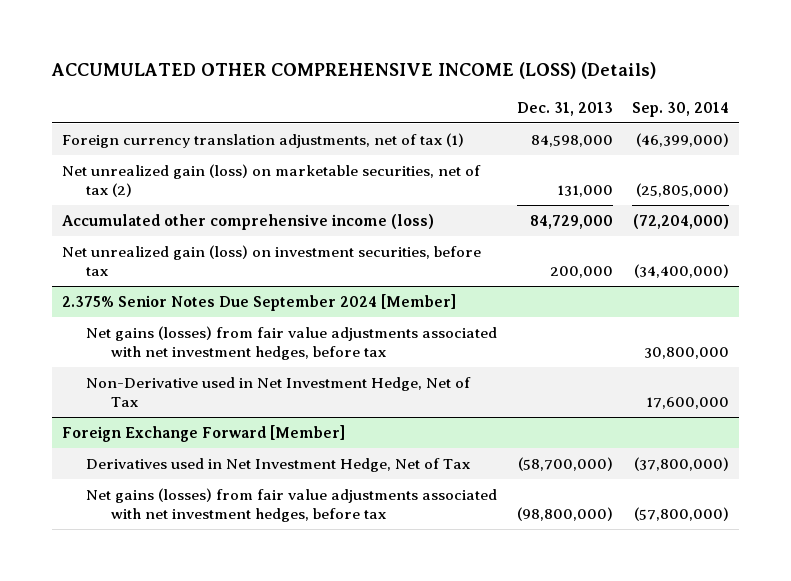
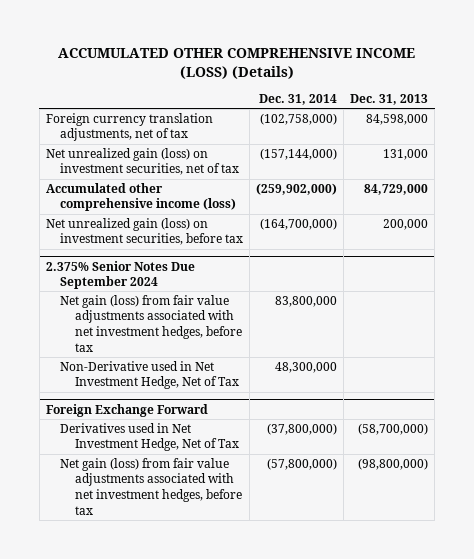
- | Dec. 31, 2013 | Sep. 30, 2014
+ | Dec. 31, 2014 | Dec. 31, 2013
- Foreign currency translation adjustments, net of tax (1) | 84,598,000 | (46,399,000)
- Net unrealized gain (loss) on marketable securities, net of tax (2) | 131,000 | (25,805,000)
+ Foreign currency translation adjustments, net of tax | (102,758,000) | 84,598,000
+ Net unrealized gain (loss) on investment securities, net of tax | (157,144,000) | 131,000
- 2.375% Senior Notes Due September 2024 [Member]
- Net gains (losses) from fair value adjustments associated with net investment hedges, before tax | | 30,800,000
+ 2.375% Senior Notes Due September 2024
+ Net gain (loss) from fair value adjustments associated with net investment hedges, before tax | 83,800,000 |
- Foreign Exchange Forward [Member]
+ Foreign Exchange Forward
- Net gains (losses) from fair value adjustments associated with net investment hedges, before tax | (98,800,000) | (57,800,000)
+ Net gain (loss) from fair value adjustments associated with net investment hedges, before tax | (57,800,000) | (98,800,000)

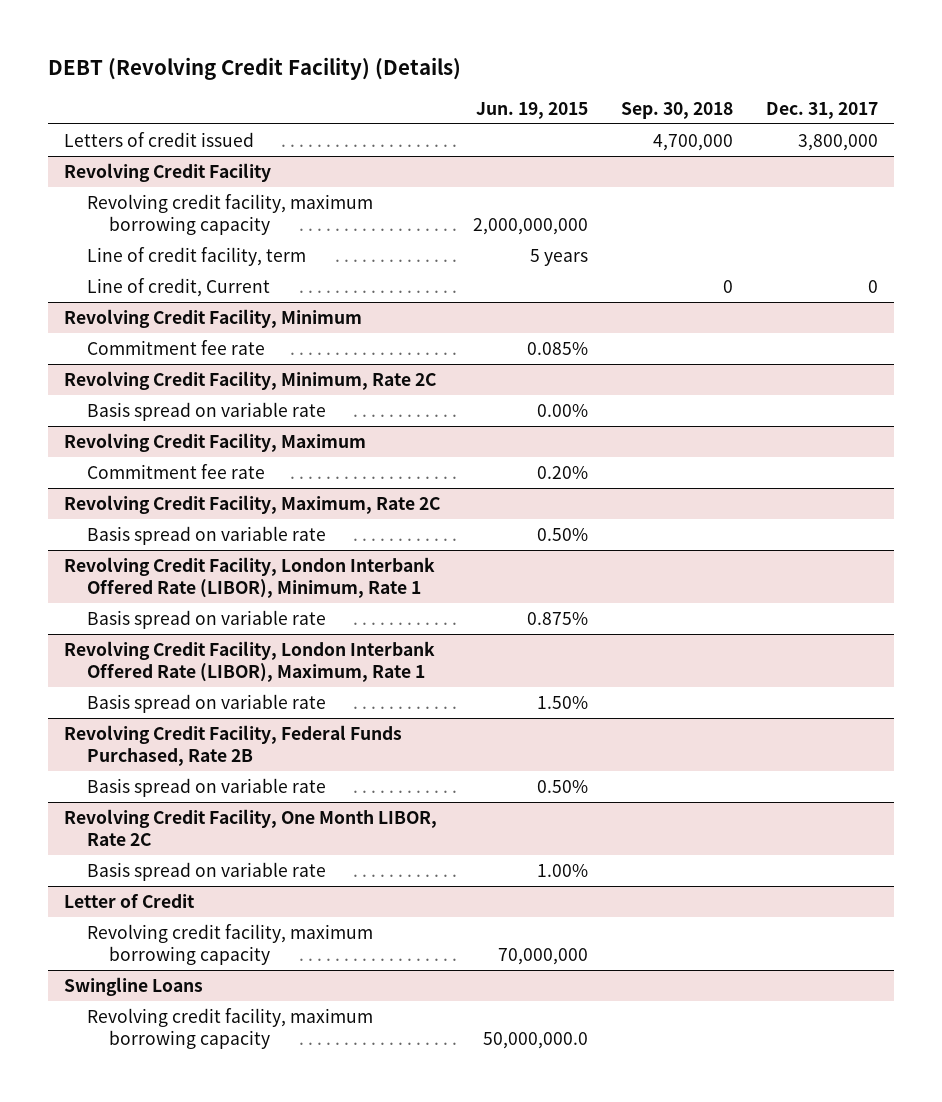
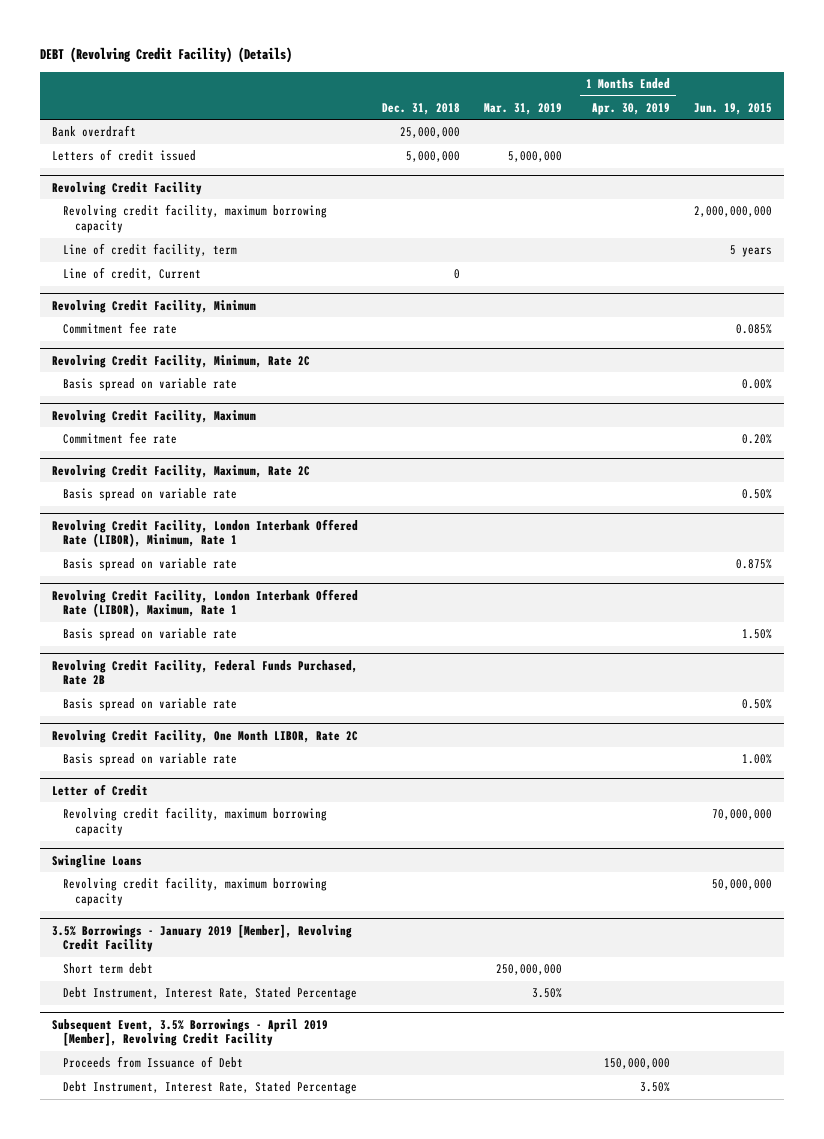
- | Jun. 19, 2015 | Sep. 30, 2018 | Dec. 31, 2017
+ | Dec. 31, 2018 | Mar. 31, 2019 | 1 Months Ended Apr. 30, 2019 | Jun. 19, 2015
+ Bank overdraft | 25,000,000 | | |
@ Swingline Loans
- Revolving credit facility, maximum borrowing capacity | 50,000,000.0 | |
+ Revolving credit facility, maximum borrowing capacity | | | | 50,000,000
+ 3.5% Borrowings - January 2019 [Member], Revolving Credit Facility
+ Short term debt | | 250,000,000 | |
+ Debt Instrument, Interest Rate, Stated Percentage | | 3.50% | |
+ Subsequent Event, 3.5% Borrowings - April 2019 [Member], Revolving Credit Facility
+ Proceeds from Issuance of Debt | | | 150,000,000 |
+ Debt Instrument, Interest Rate, Stated Percentage | | | 3.50% |

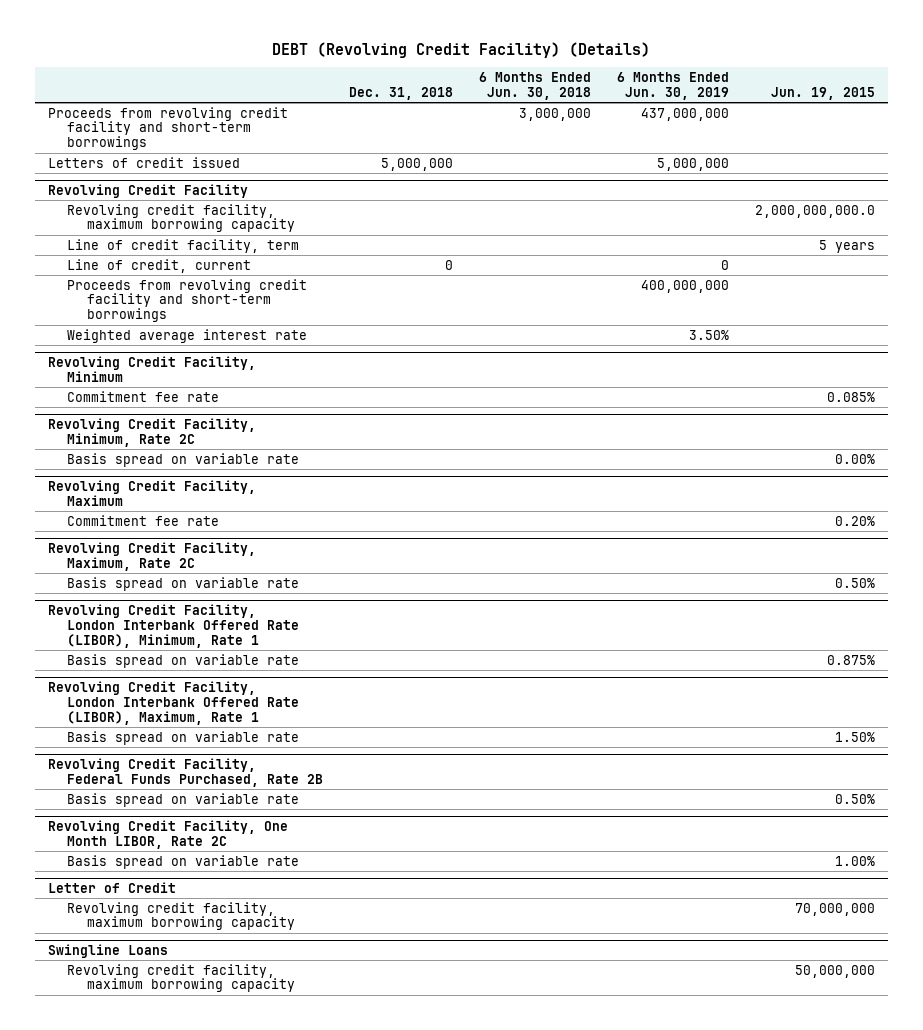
- | Dec. 31, 2018 | Mar. 31, 2019 | 1 Months Ended Apr. 30, 2019 | Jun. 19, 2015
+ | Dec. 31, 2018 | 6 Months Ended Jun. 30, 2018 | 6 Months Ended Jun. 30, 2019 | Jun. 19, 2015
- Bank overdraft | 25,000,000 | | |
+ Proceeds from revolving credit facility and short-term borrowings | | 3,000,000 | 437,000,000 |
@ Revolving Credit Facility
- Revolving credit facility, maximum borrowing capacity | | | | 2,000,000,000
+ Revolving credit facility, maximum borrowing capacity | | | | 2,000,000,000.0
- Line of credit, Current | 0 | | |
+ Line of credit, current | 0 | | 0 |
+ Proceeds from revolving credit facility and short-term borrowings | | | 400,000,000 |
+ Weighted average interest rate | | | 3.50% |
- 3.5% Borrowings - January 2019 [Member], Revolving Credit Facility
- Short term debt | | 250,000,000 | |
- Debt Instrument, Interest Rate, Stated Percentage | | 3.50% | |
- Subsequent Event, 3.5% Borrowings - April 2019 [Member], Revolving Credit Facility
- Proceeds from Issuance of Debt | | | 150,000,000 |
- Debt Instrument, Interest Rate, Stated Percentage | | | 3.50% |

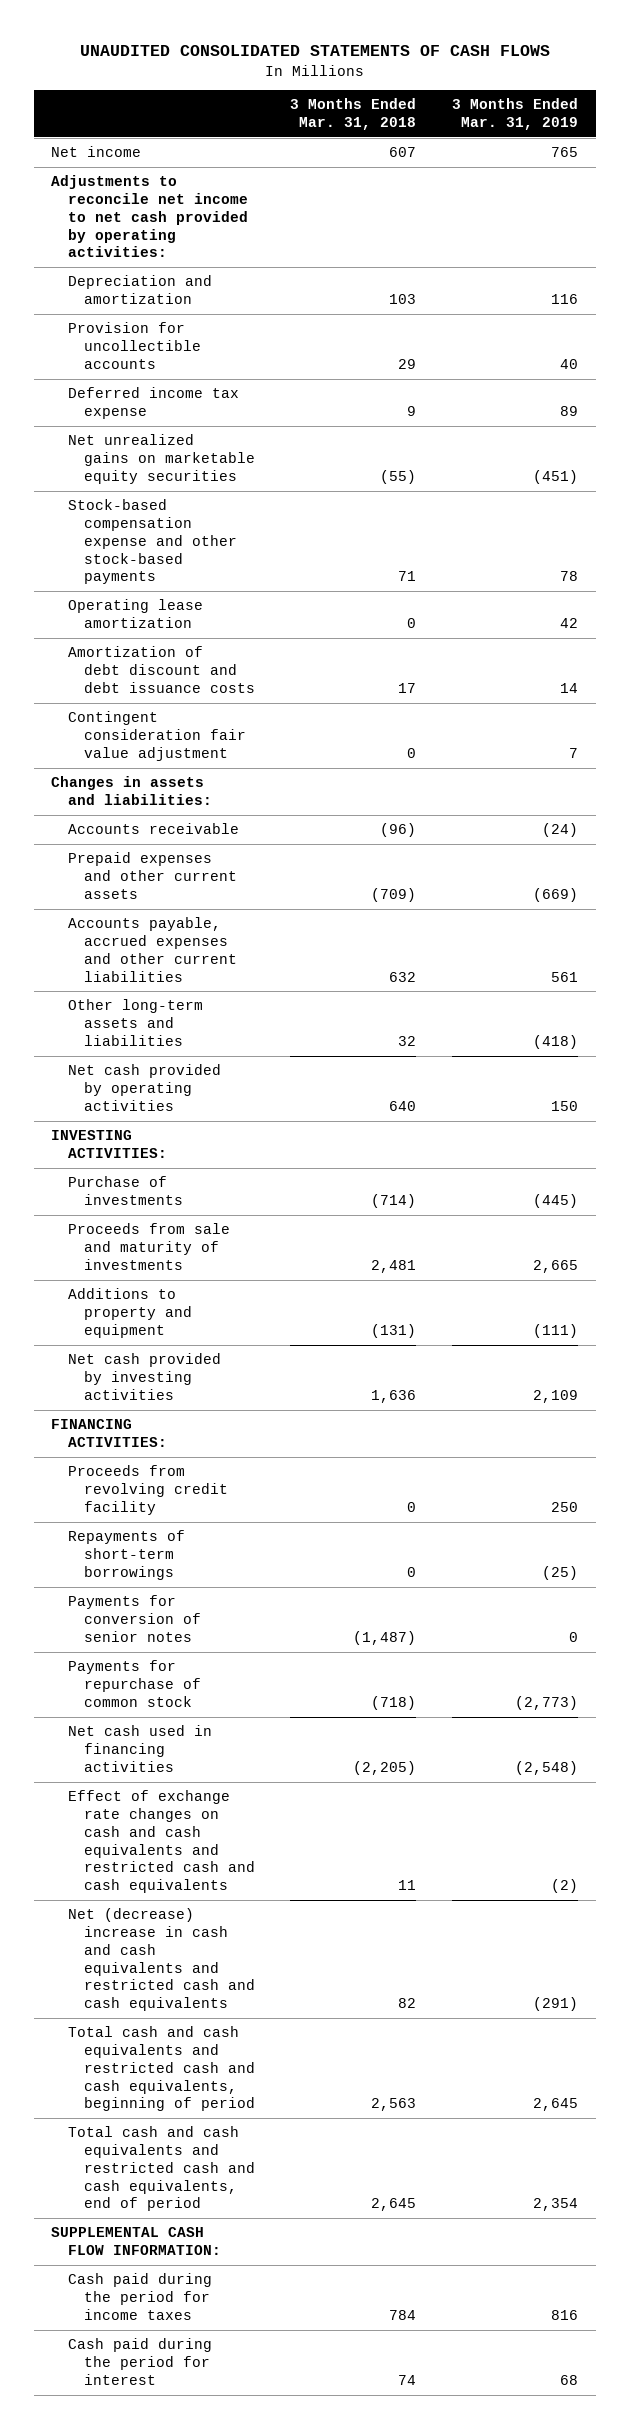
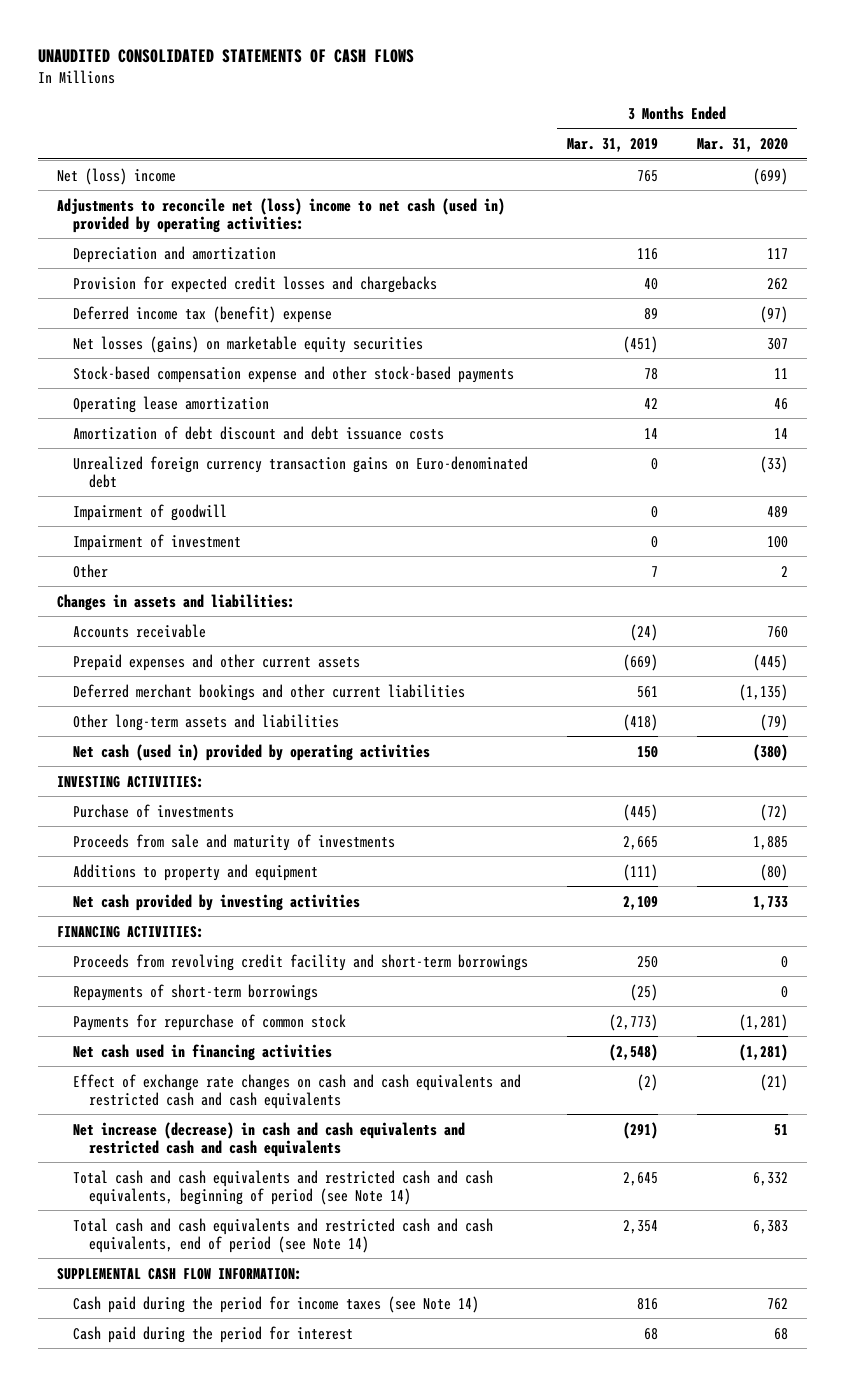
- | 3 Months Ended Mar. 31, 2018 | 3 Months Ended Mar. 31, 2019
+ | 3 Months Ended Mar. 31, 2019 | 3 Months Ended Mar. 31, 2020
- Net income | 607 | 765
- Adjustments to reconcile net income to net cash provided by operating activities:
+ Net (loss) income | 765 | (699)
+ Adjustments to reconcile net (loss) income to net cash (used in) provided by operating activities:
- Provision for uncollectible accounts | 29 | 40
- Deferred income tax expense | 9 | 89
- Net unrealized gains on marketable equity securities | (55) | (451)
+ Provision for expected credit losses and chargebacks | 40 | 262
+ Deferred income tax (benefit) expense | 89 | (97)
+ Net losses (gains) on marketable equity securities | (451) | 307
- Contingent consideration fair value adjustment | 0 | 7
+ Unrealized foreign currency transaction gains on Euro-denominated debt | 0 | (33)
+ Impairment of goodwill | 0 | 489
+ Impairment of investment | 0 | 100
+ Other | 7 | 2
- Accounts payable, accrued expenses and other current liabilities | 632 | 561
+ Deferred merchant bookings and other current liabilities | 561 | (1,135)
- Net cash provided by operating activities | 640 | 150
+ Net cash (used in) provided by operating activities | 150 | (380)
- Proceeds from revolving credit facility | 0 | 250
+ Proceeds from revolving credit facility and short-term borrowings | 250 | 0
- Payments for conversion of senior notes | (1,487) | 0
- Net (decrease) increase in cash and cash equivalents and restricted cash and cash equivalents | 82 | (291)
- Total cash and cash equivalents and restricted cash and cash equivalents, beginning of period | 2,563 | 2,645
- Total cash and cash equivalents and restricted cash and cash equivalents, end of period | 2,645 | 2,354
+ Net increase (decrease) in cash and cash equivalents and restricted cash and cash equivalents | (291) | 51
+ Total cash and cash equivalents and restricted cash and cash equivalents, beginning of period (see Note 14) | 2,645 | 6,332
+ Total cash and cash equivalents and restricted cash and cash equivalents, end of period (see Note 14) | 2,354 | 6,383
- Cash paid during the period for income taxes | 784 | 816
+ Cash paid during the period for income taxes (see Note 14) | 816 | 762

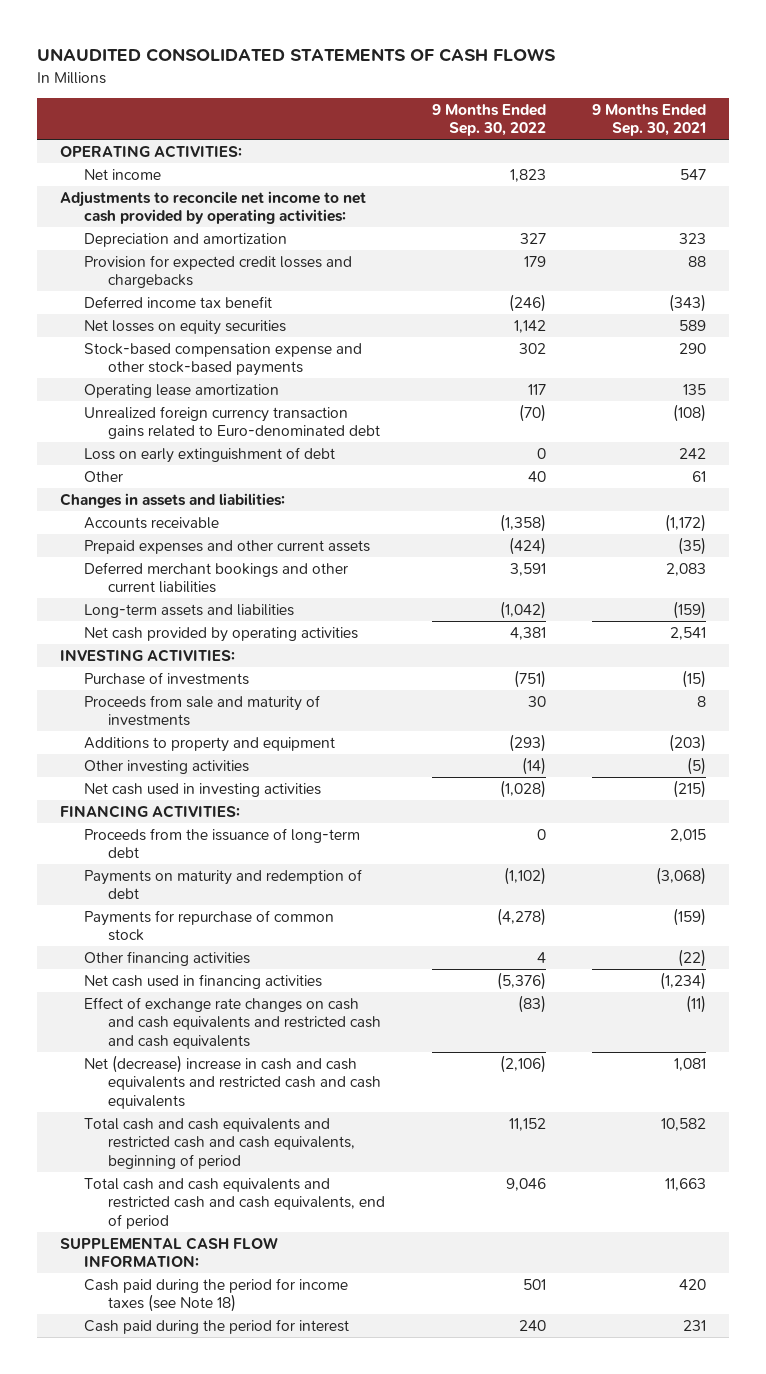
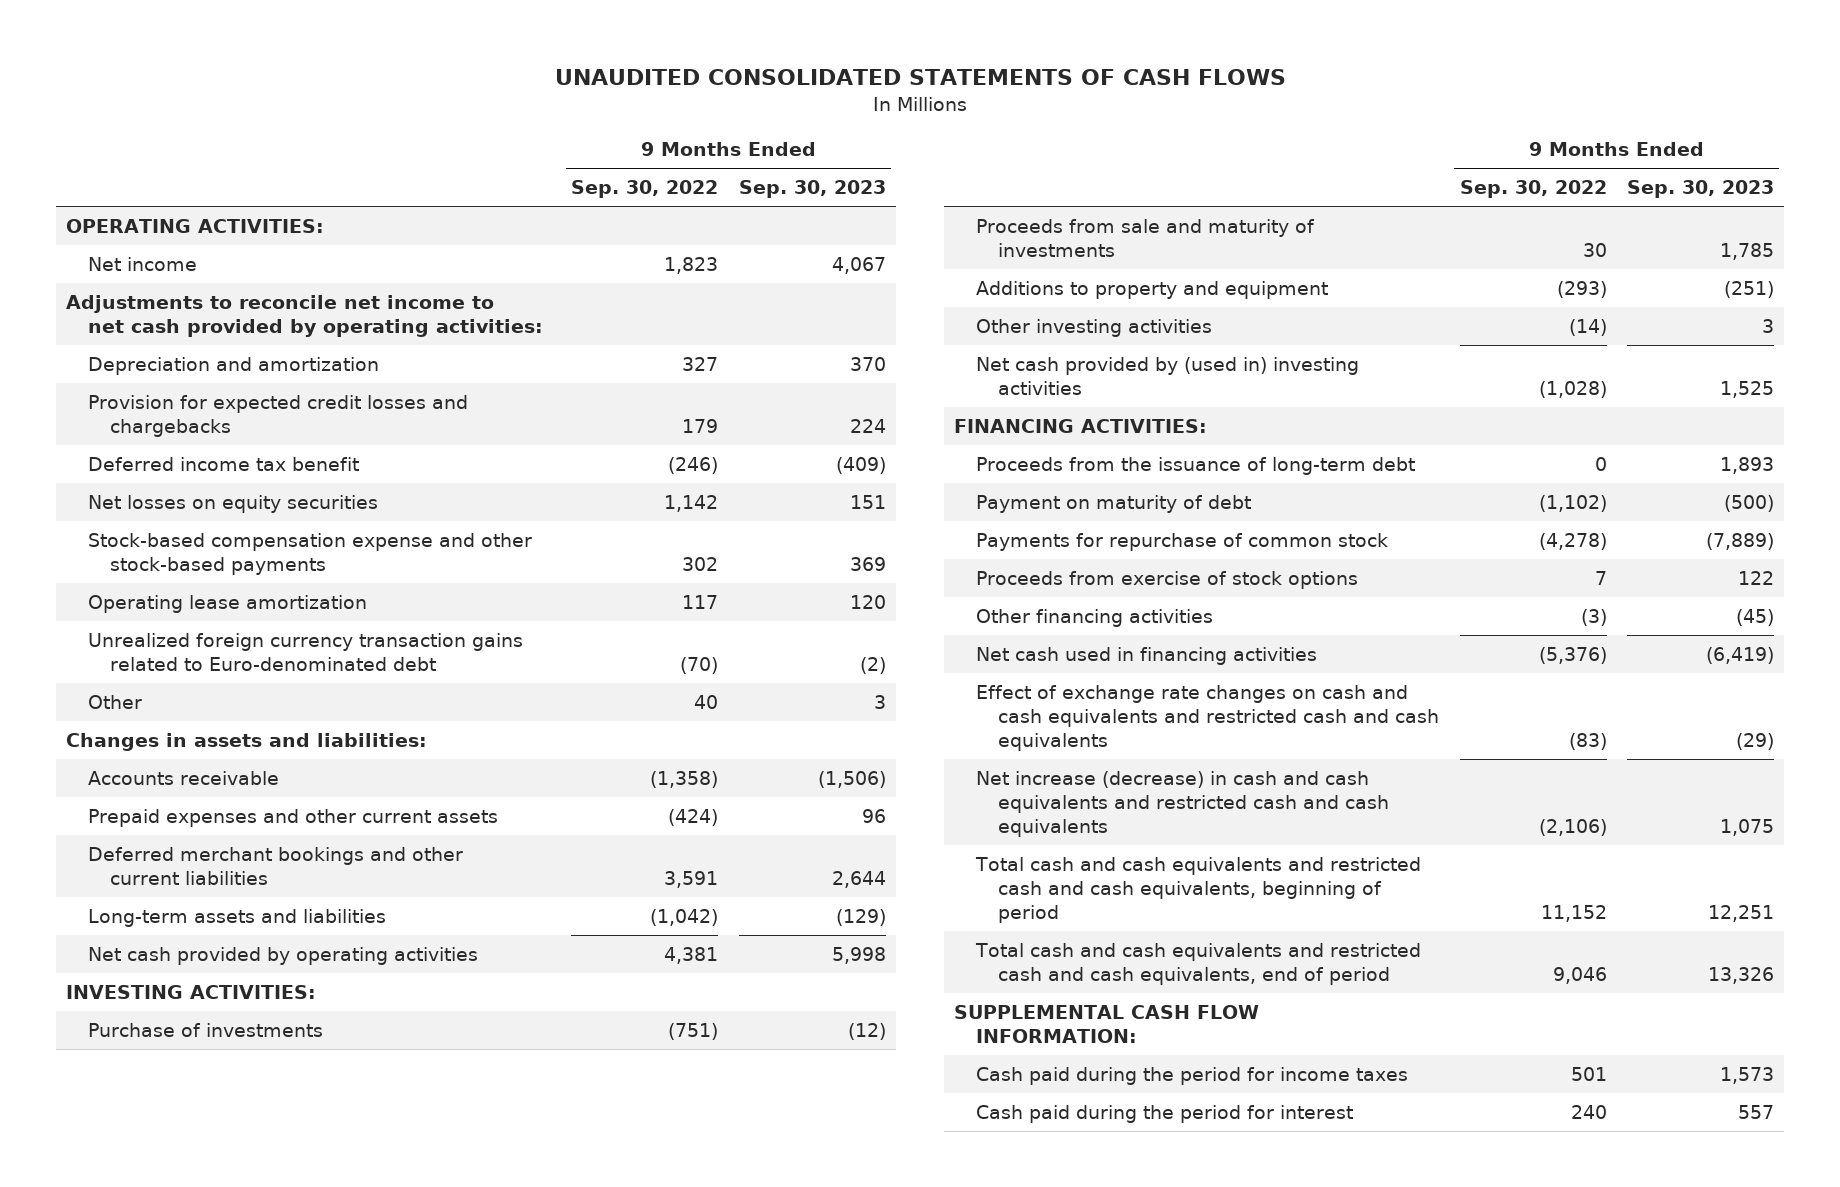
- | 9 Months Ended Sep. 30, 2022 | 9 Months Ended Sep. 30, 2021
+ | 9 Months Ended Sep. 30, 2022 | 9 Months Ended Sep. 30, 2023
- Loss on early extinguishment of debt | 0 | 242
- Net cash used in investing activities | (1,028) | (215)
+ Net cash provided by (used in) investing activities | (1,028) | 1,525
- Payments on maturity and redemption of debt | (1,102) | (3,068)
+ Payment on maturity of debt | (1,102) | (500)
- Other financing activities | 4 | (22)
+ Proceeds from exercise of stock options | 7 | 122
+ Other financing activities | (3) | (45)
- Net (decrease) increase in cash and cash equivalents and restricted cash and cash equivalents | (2,106) | 1,081
+ Net increase (decrease) in cash and cash equivalents and restricted cash and cash equivalents | (2,106) | 1,075
- Cash paid during the period for income taxes (see Note 18) | 501 | 420
+ Cash paid during the period for income taxes | 501 | 1,573

